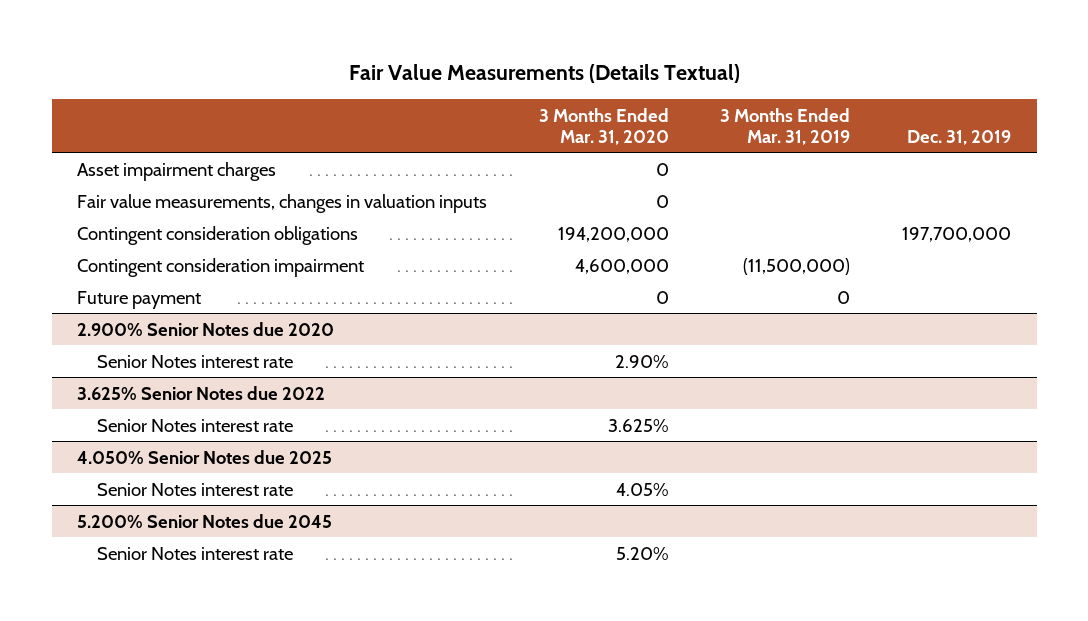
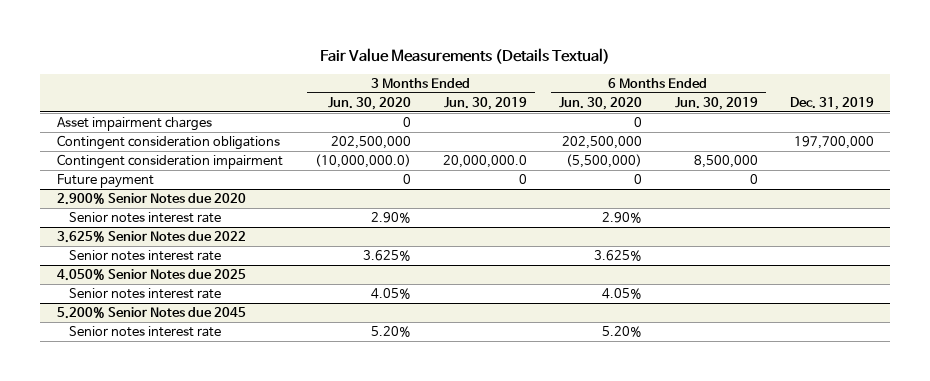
- | 3 Months Ended Mar. 31, 2020 | 3 Months Ended Mar. 31, 2019 | Dec. 31, 2019
+ | 3 Months Ended Jun. 30, 2020 | 3 Months Ended Jun. 30, 2019 | 6 Months Ended Jun. 30, 2020 | 6 Months Ended Jun. 30, 2019 | Dec. 31, 2019
- Fair value measurements, changes in valuation inputs | 0 | |
@ 2.900% Senior Notes due 2020
- Senior Notes interest rate | 2.90% | |
+ Senior notes interest rate | 2.90% | | 2.90% | |
@ 3.625% Senior Notes due 2022
- Senior Notes interest rate | 3.625% | |
+ Senior notes interest rate | 3.625% | | 3.625% | |
@ 4.050% Senior Notes due 2025
- Senior Notes interest rate | 4.05% | |
+ Senior notes interest rate | 4.05% | | 4.05% | |
@ 5.200% Senior Notes due 2045
- Senior Notes interest rate | 5.20% | |
+ Senior notes interest rate | 5.20% | | 5.20% | |

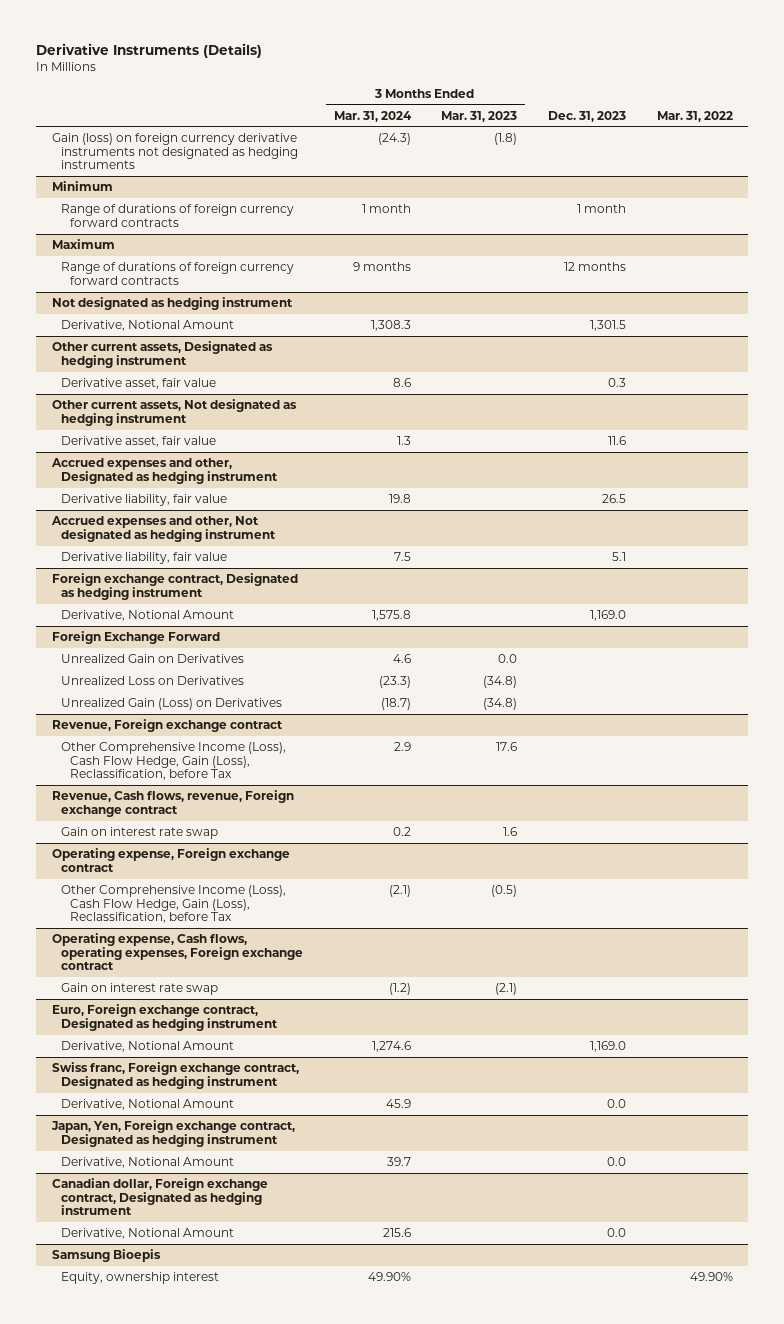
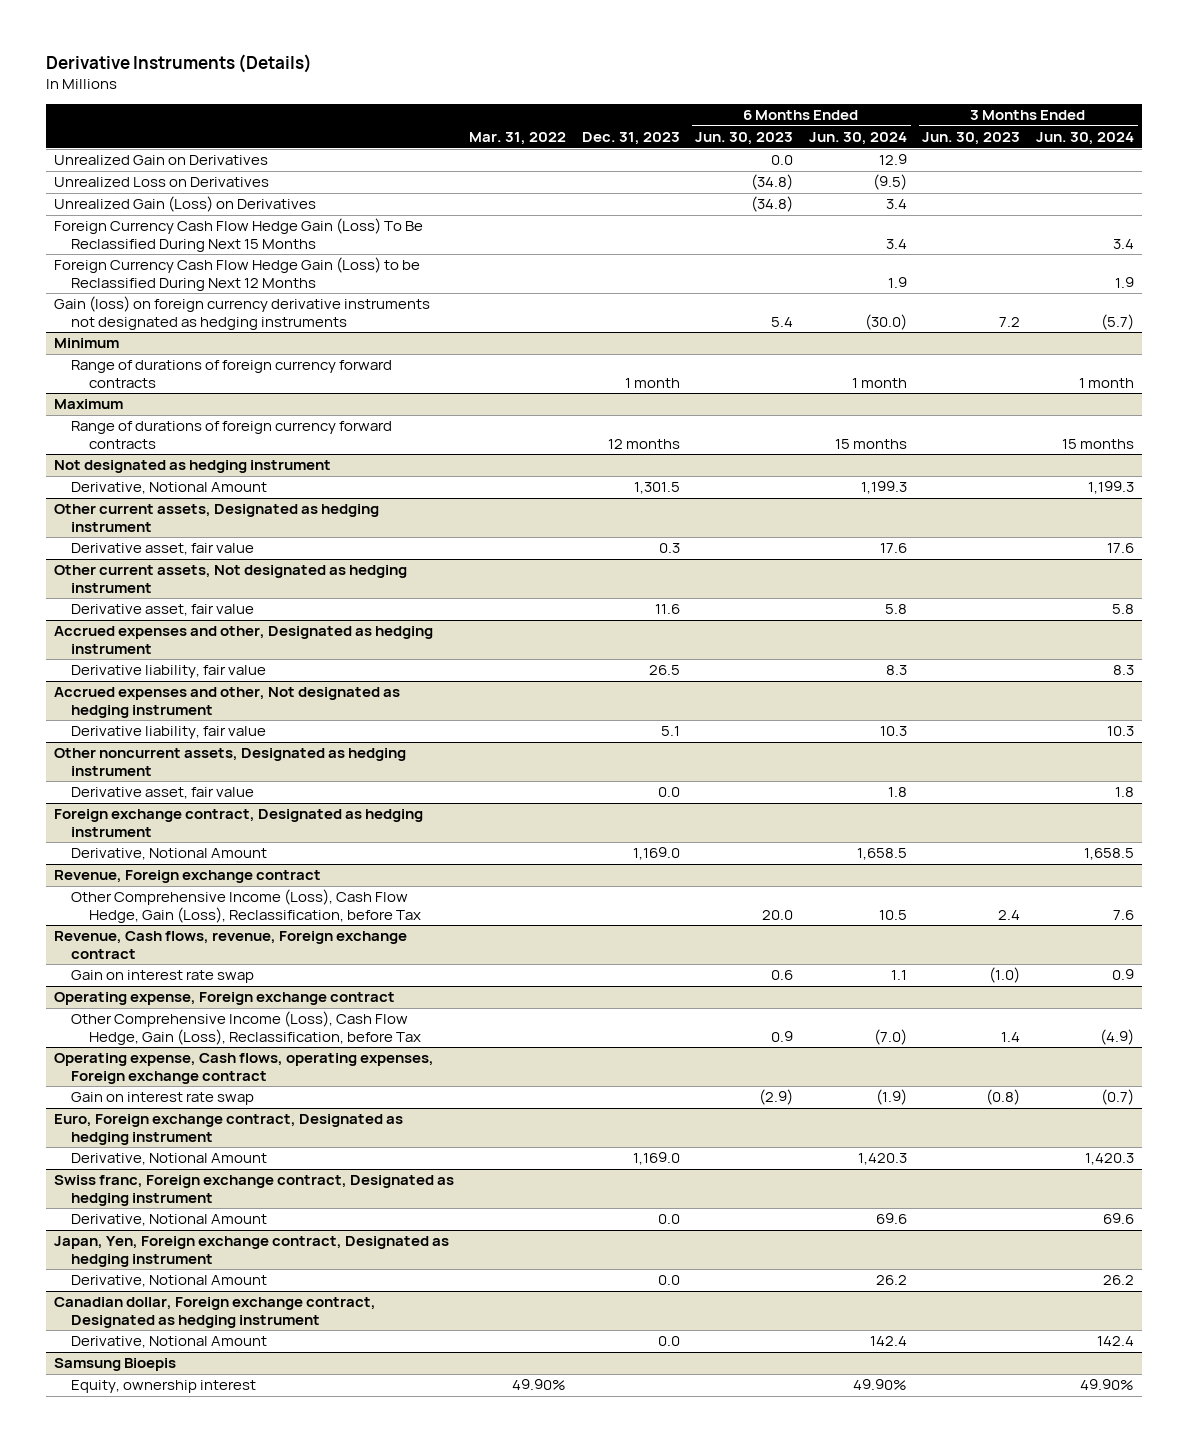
- | 3 Months Ended Mar. 31, 2024 | 3 Months Ended Mar. 31, 2023 | Dec. 31, 2023 | Mar. 31, 2022
+ | Mar. 31, 2022 | Dec. 31, 2023 | 6 Months Ended Jun. 30, 2023 | 6 Months Ended Jun. 30, 2024 | 3 Months Ended Jun. 30, 2023 | 3 Months Ended Jun. 30, 2024
+ Unrealized Gain on Derivatives | | | 0.0 | 12.9 | |
+ Unrealized Loss on Derivatives | | | (34.8) | (9.5) | |
+ Unrealized Gain (Loss) on Derivatives | | | (34.8) | 3.4 | |
+ Foreign Currency Cash Flow Hedge Gain (Loss) To Be Reclassified During Next 15 Months | | | | 3.4 | | 3.4
+ Foreign Currency Cash Flow Hedge Gain (Loss) to be Reclassified During Next 12 Months | | | | 1.9 | | 1.9
+ Other noncurrent assets, Designated as hedging instrument
+ Derivative asset, fair value | | 0.0 | | 1.8 | | 1.8
- Foreign Exchange Forward
- Unrealized Gain on Derivatives | 4.6 | 0.0 | |
- Unrealized Loss on Derivatives | (23.3) | (34.8) | |
- Unrealized Gain (Loss) on Derivatives | (18.7) | (34.8) | |

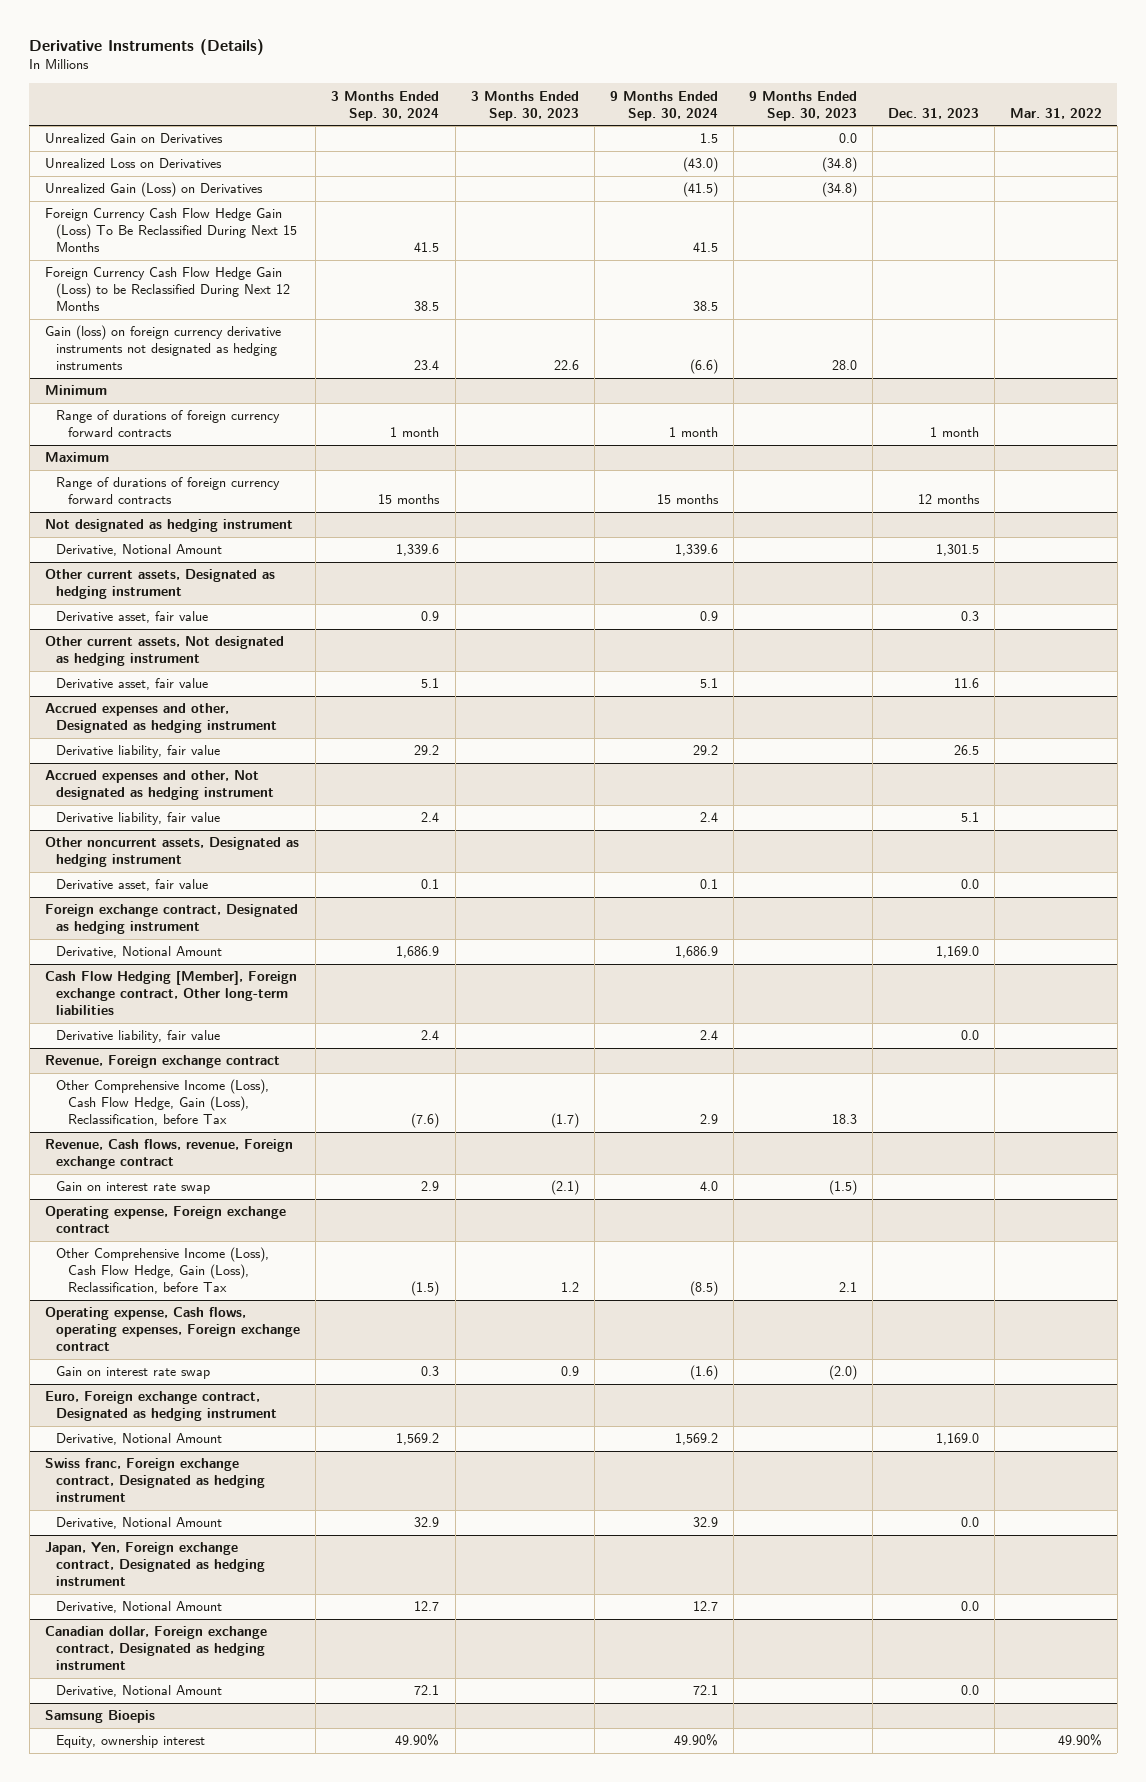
- | Mar. 31, 2022 | Dec. 31, 2023 | 6 Months Ended Jun. 30, 2023 | 6 Months Ended Jun. 30, 2024 | 3 Months Ended Jun. 30, 2023 | 3 Months Ended Jun. 30, 2024
+ | 3 Months Ended Sep. 30, 2024 | 3 Months Ended Sep. 30, 2023 | 9 Months Ended Sep. 30, 2024 | 9 Months Ended Sep. 30, 2023 | Dec. 31, 2023 | Mar. 31, 2022
+ Cash Flow Hedging [Member], Foreign exchange contract, Other long-term liabilities
+ Derivative liability, fair value | 2.4 | | 2.4 | | 0.0 |

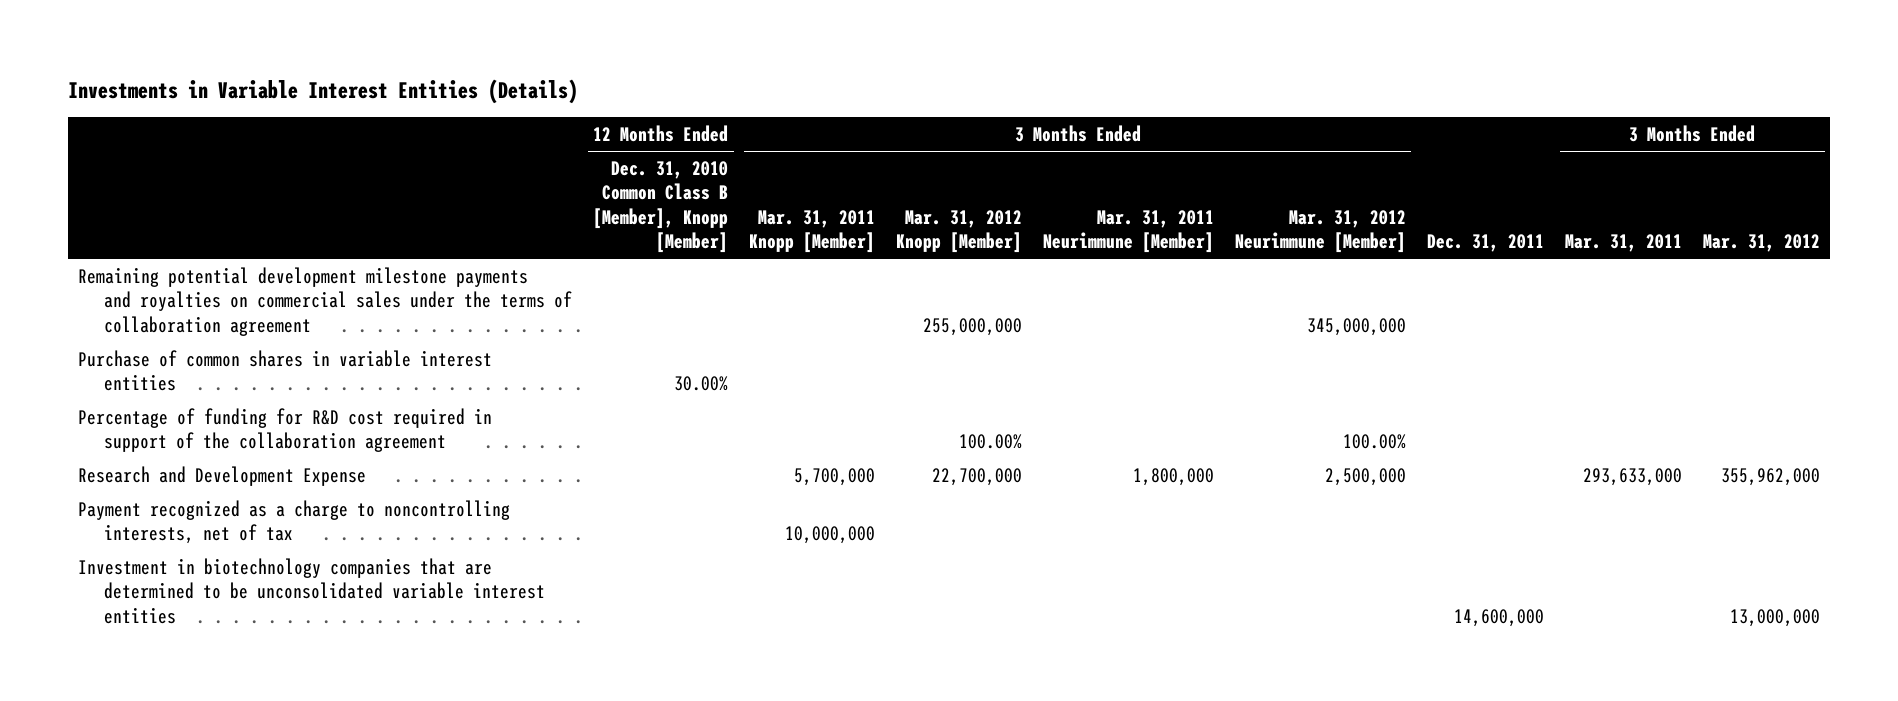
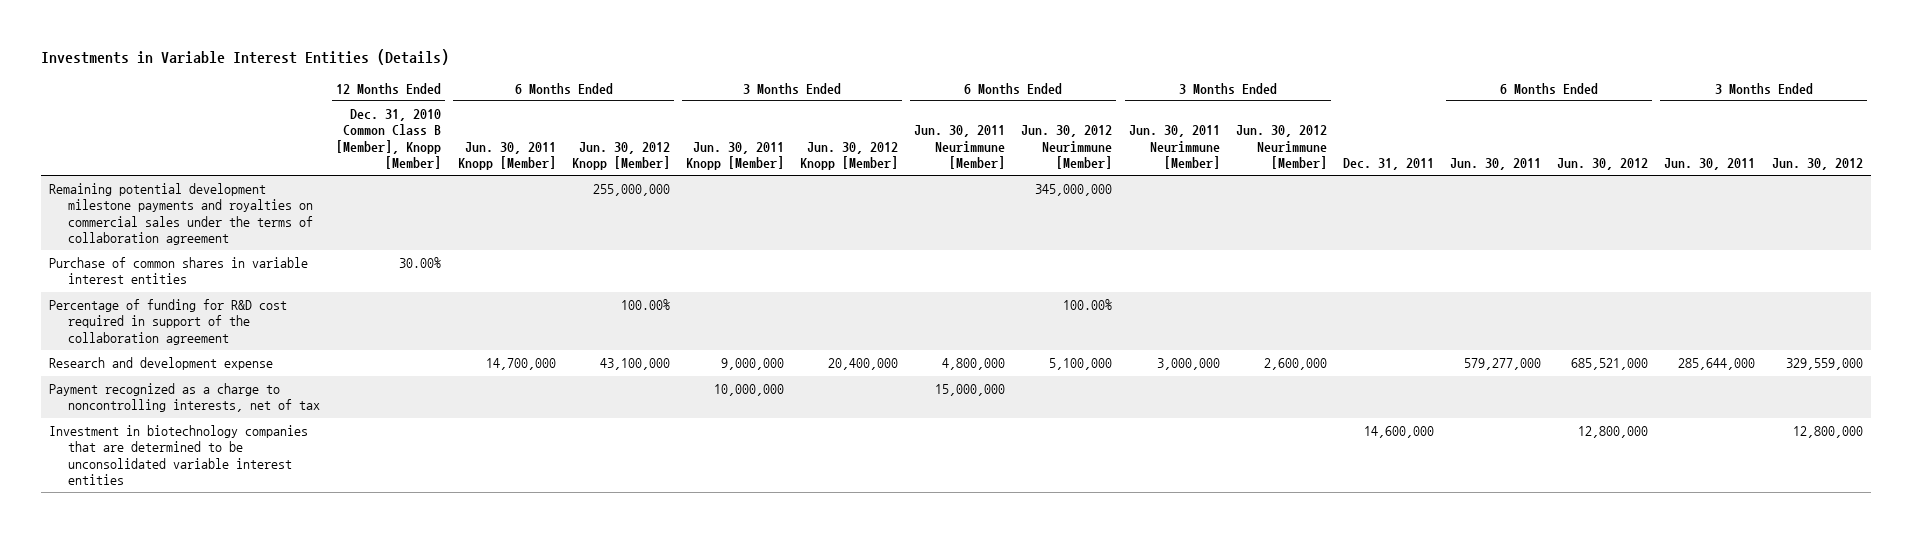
- | 12 Months Ended Dec. 31, 2010 Common Class B [Member], Knopp [Member] | 3 Months Ended Mar. 31, 2011 Knopp [Member] | 3 Months Ended Mar. 31, 2012 Knopp [Member] | 3 Months Ended Mar. 31, 2011 Neurimmune [Member] | 3 Months Ended Mar. 31, 2012 Neurimmune [Member] | Dec. 31, 2011 | 3 Months Ended Mar. 31, 2011 | 3 Months Ended Mar. 31, 2012
+ | 12 Months Ended Dec. 31, 2010 Common Class B [Member], Knopp [Member] | 6 Months Ended Jun. 30, 2011 Knopp [Member] | 6 Months Ended Jun. 30, 2012 Knopp [Member] | 3 Months Ended Jun. 30, 2011 Knopp [Member] | 3 Months Ended Jun. 30, 2012 Knopp [Member] | 6 Months Ended Jun. 30, 2011 Neurimmune [Member] | 6 Months Ended Jun. 30, 2012 Neurimmune [Member] | 3 Months Ended Jun. 30, 2011 Neurimmune [Member] | 3 Months Ended Jun. 30, 2012 Neurimmune [Member] | Dec. 31, 2011 | 6 Months Ended Jun. 30, 2011 | 6 Months Ended Jun. 30, 2012 | 3 Months Ended Jun. 30, 2011 | 3 Months Ended Jun. 30, 2012
- Research and Development Expense | | 5,700,000 | 22,700,000 | 1,800,000 | 2,500,000 | | 293,633,000 | 355,962,000
+ Research and development expense | | 14,700,000 | 43,100,000 | 9,000,000 | 20,400,000 | 4,800,000 | 5,100,000 | 3,000,000 | 2,600,000 | | 579,277,000 | 685,521,000 | 285,644,000 | 329,559,000

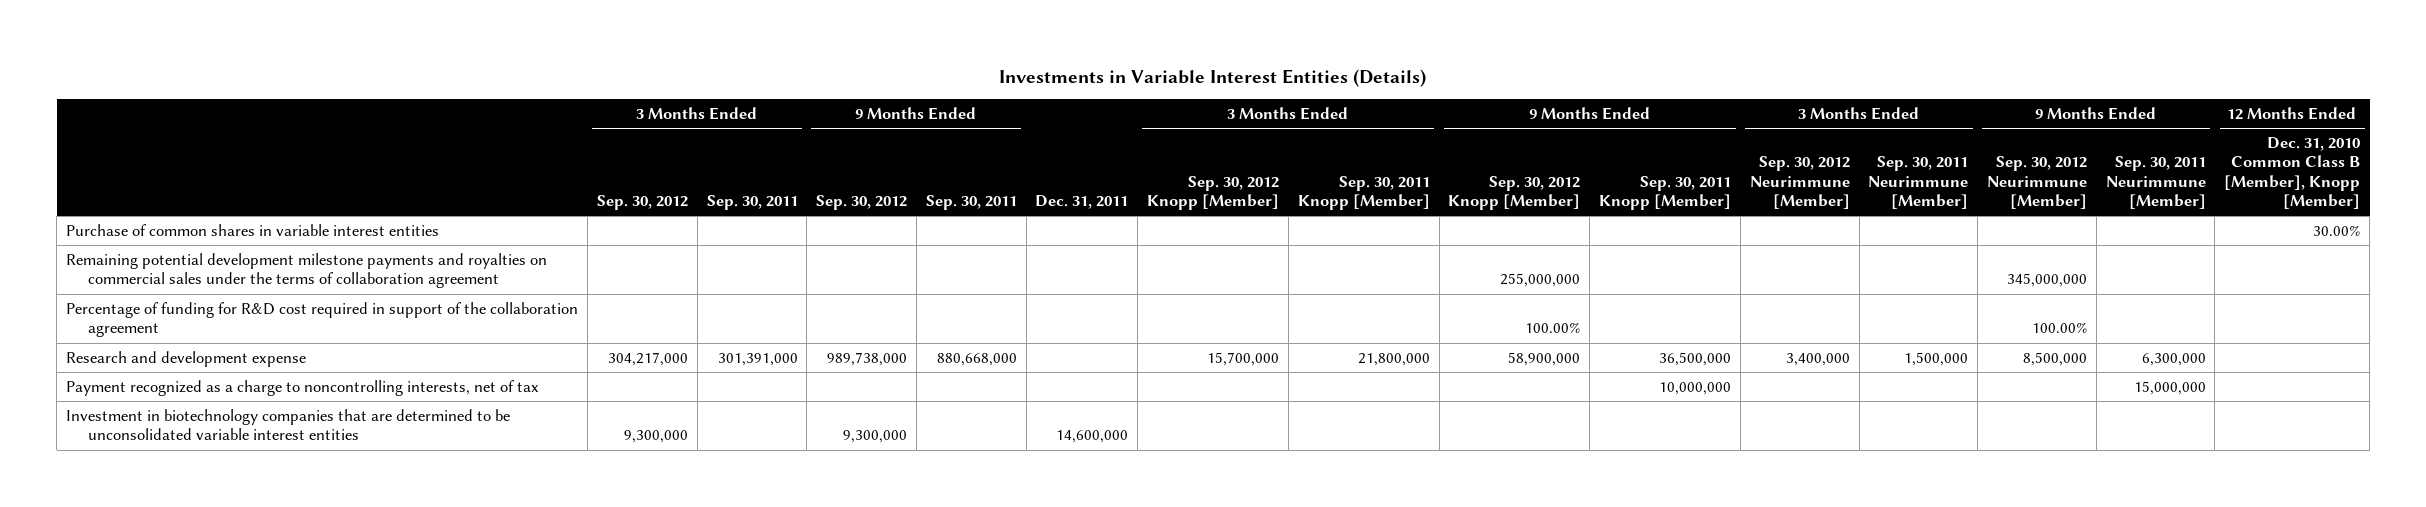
- | 12 Months Ended Dec. 31, 2010 Common Class B [Member], Knopp [Member] | 6 Months Ended Jun. 30, 2011 Knopp [Member] | 6 Months Ended Jun. 30, 2012 Knopp [Member] | 3 Months Ended Jun. 30, 2011 Knopp [Member] | 3 Months Ended Jun. 30, 2012 Knopp [Member] | 6 Months Ended Jun. 30, 2011 Neurimmune [Member] | 6 Months Ended Jun. 30, 2012 Neurimmune [Member] | 3 Months Ended Jun. 30, 2011 Neurimmune [Member] | 3 Months Ended Jun. 30, 2012 Neurimmune [Member] | Dec. 31, 2011 | 6 Months Ended Jun. 30, 2011 | 6 Months Ended Jun. 30, 2012 | 3 Months Ended Jun. 30, 2011 | 3 Months Ended Jun. 30, 2012
+ | 3 Months Ended Sep. 30, 2012 | 3 Months Ended Sep. 30, 2011 | 9 Months Ended Sep. 30, 2012 | 9 Months Ended Sep. 30, 2011 | Dec. 31, 2011 | 3 Months Ended Sep. 30, 2012 Knopp [Member] | 3 Months Ended Sep. 30, 2011 Knopp [Member] | 9 Months Ended Sep. 30, 2012 Knopp [Member] | 9 Months Ended Sep. 30, 2011 Knopp [Member] | 3 Months Ended Sep. 30, 2012 Neurimmune [Member] | 3 Months Ended Sep. 30, 2011 Neurimmune [Member] | 9 Months Ended Sep. 30, 2012 Neurimmune [Member] | 9 Months Ended Sep. 30, 2011 Neurimmune [Member] | 12 Months Ended Dec. 31, 2010 Common Class B [Member], Knopp [Member]
moved down: Remaining potential development milestone payments and royalties on commercial sales under the terms of collaboration agreement | | | | | | | | 255,000,000 | | | | 345,000,000 | |

